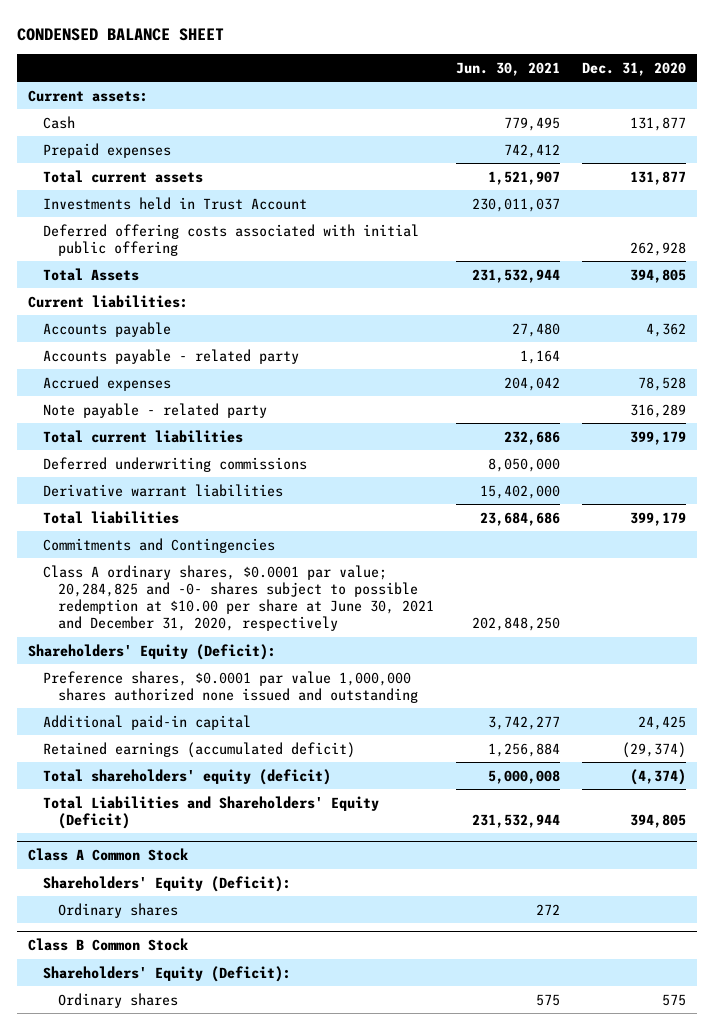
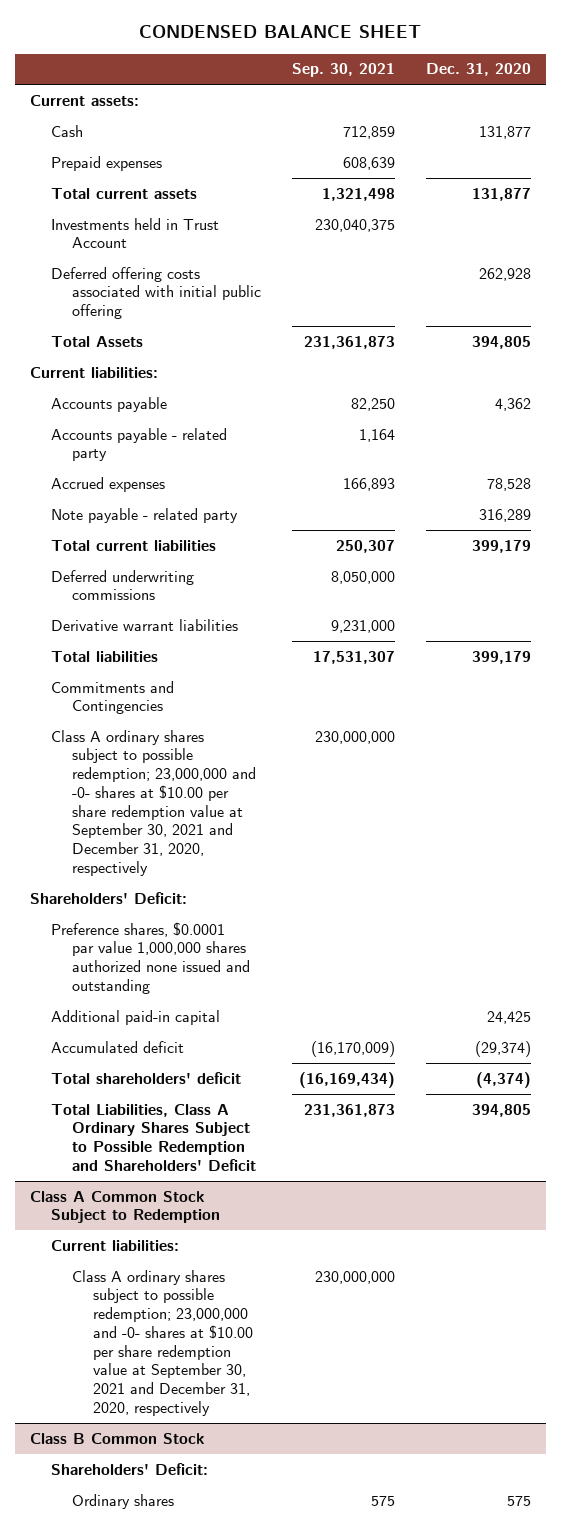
- | Jun. 30, 2021 | Dec. 31, 2020
+ | Sep. 30, 2021 | Dec. 31, 2020
- Class A ordinary shares, $0.0001 par value; 20,284,825 and -0- shares subject to possible redemption at $10.00 per share at June 30, 2021 and December 31, 2020, respectively | 202,848,250 |
- Shareholders' Equity (Deficit):
+ Class A ordinary shares subject to possible redemption; 23,000,000 and -0- shares at $10.00 per share redemption value at September 30, 2021 and December 31, 2020, respectively | 230,000,000 |
+ Shareholders' Deficit:
- Retained earnings (accumulated deficit) | 1,256,884 | (29,374)
- Total shareholders' equity (deficit) | 5,000,008 | (4,374)
- Total Liabilities and Shareholders' Equity (Deficit) | 231,532,944 | 394,805
- Class A Common Stock
- Shareholders' Equity (Deficit):
- Ordinary shares | 272 |
+ Accumulated deficit | (16,170,009) | (29,374)
+ Total shareholders' deficit | (16,169,434) | (4,374)
+ Total Liabilities, Class A Ordinary Shares Subject to Possible Redemption and Shareholders' Deficit | 231,361,873 | 394,805
+ Class A Common Stock Subject to Redemption
+ Current liabilities:
+ Class A ordinary shares subject to possible redemption; 23,000,000 and -0- shares at $10.00 per share redemption value at September 30, 2021 and December 31, 2020, respectively | 230,000,000 |
@ Class B Common Stock
- Shareholders' Equity (Deficit):
+ Shareholders' Deficit:

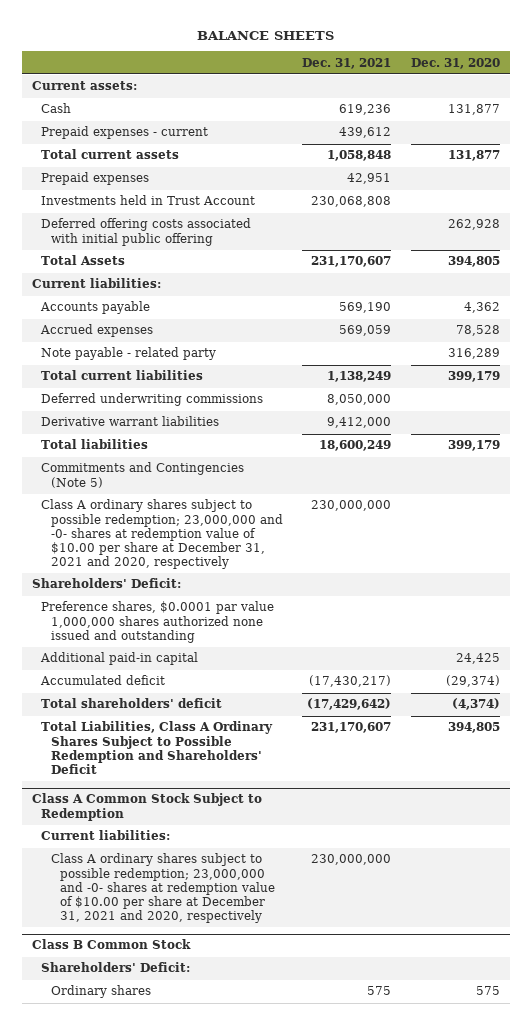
- CONDENSED BALANCE SHEET
+ BALANCE SHEETS
- | Sep. 30, 2021 | Dec. 31, 2020
+ | Dec. 31, 2021 | Dec. 31, 2020
+ Prepaid expenses - current | 439,612 |
moved down: Prepaid expenses | 42,951 |
- Accounts payable - related party | 1,164 |
- Commitments and Contingencies
- Class A ordinary shares subject to possible redemption; 23,000,000 and -0- shares at $10.00 per share redemption value at September 30, 2021 and December 31, 2020, respectively | 230,000,000 |
+ Commitments and Contingencies (Note 5)
+ Class A ordinary shares subject to possible redemption; 23,000,000 and -0- shares at redemption value of $10.00 per share at December 31, 2021 and 2020, respectively | 230,000,000 |
@ Class A Common Stock Subject to Redemption
- Class A ordinary shares subject to possible redemption; 23,000,000 and -0- shares at $10.00 per share redemption value at September 30, 2021 and December 31, 2020, respectively | 230,000,000 |
+ Class A ordinary shares subject to possible redemption; 23,000,000 and -0- shares at redemption value of $10.00 per share at December 31, 2021 and 2020, respectively | 230,000,000 |

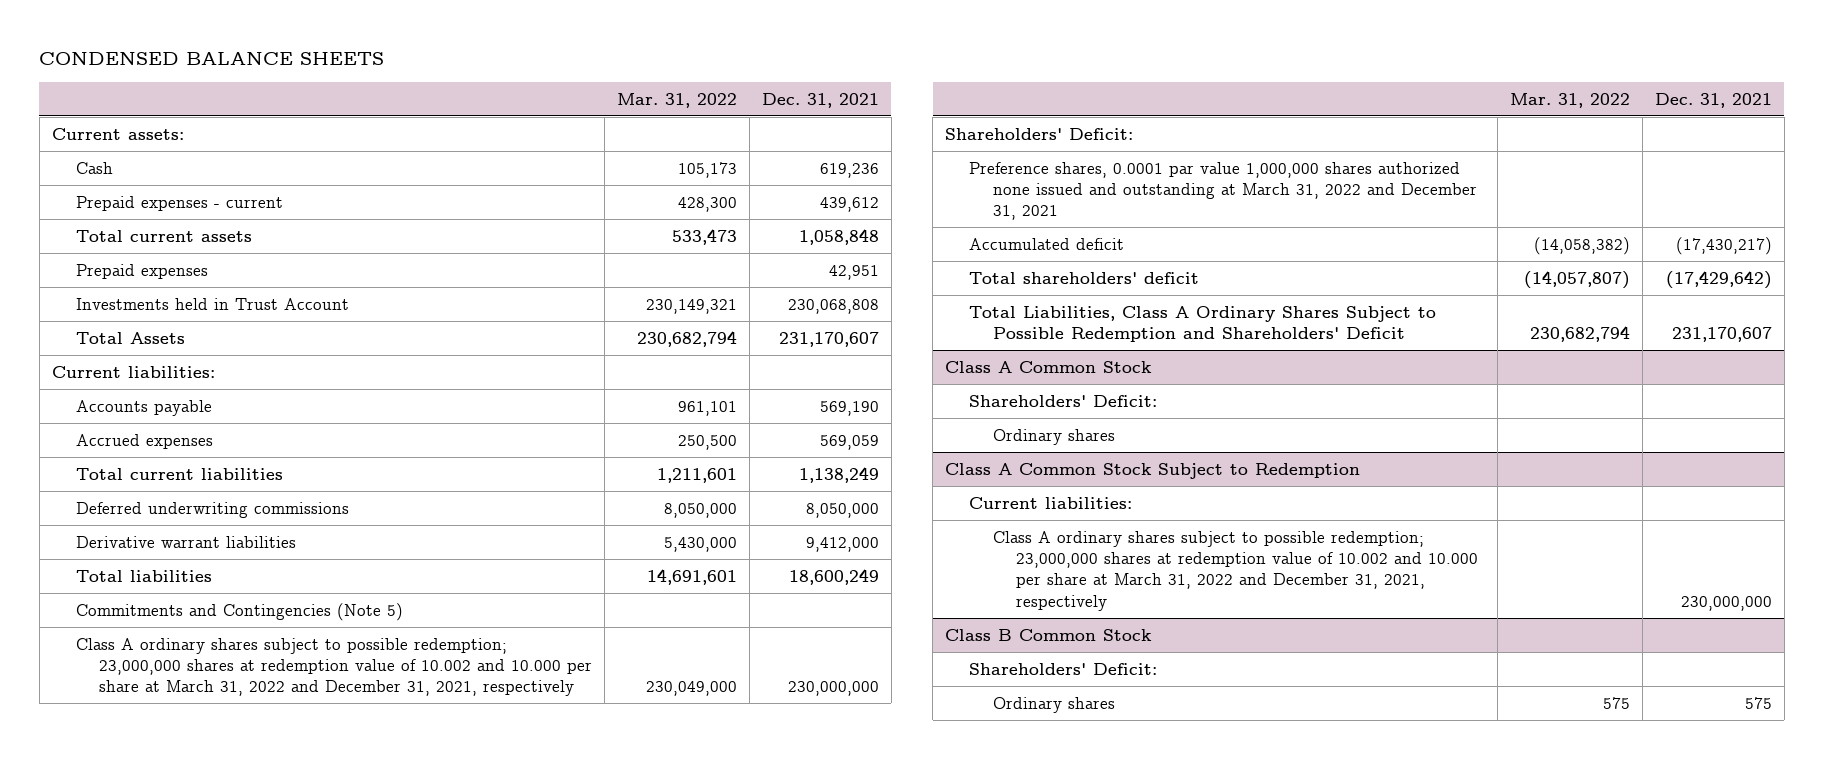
- BALANCE SHEETS
+ CONDENSED BALANCE SHEETS
- | Dec. 31, 2021 | Dec. 31, 2020
+ | Mar. 31, 2022 | Dec. 31, 2021
- Deferred offering costs associated with initial public offering | | 262,928
- Note payable - related party | | 316,289
- Class A ordinary shares subject to possible redemption; 23,000,000 and -0- shares at redemption value of $10.00 per share at December 31, 2021 and 2020, respectively | 230,000,000 |
+ Class A ordinary shares subject to possible redemption; 23,000,000 shares at redemption value of 10.002 and 10.000 per share at March 31, 2022 and December 31, 2021, respectively | 230,049,000 | 230,000,000
- Preference shares, $0.0001 par value 1,000,000 shares authorized none issued and outstanding
- Additional paid-in capital | | 24,425
+ Preference shares, 0.0001 par value 1,000,000 shares authorized none issued and outstanding at March 31, 2022 and December 31, 2021
+ Class A Common Stock
+ Shareholders' Deficit:
+ Ordinary shares
@ Class A Common Stock Subject to Redemption
- Class A ordinary shares subject to possible redemption; 23,000,000 and -0- shares at redemption value of $10.00 per share at December 31, 2021 and 2020, respectively | 230,000,000 |
+ Class A ordinary shares subject to possible redemption; 23,000,000 shares at redemption value of 10.002 and 10.000 per share at March 31, 2022 and December 31, 2021, respectively | | 230,000,000

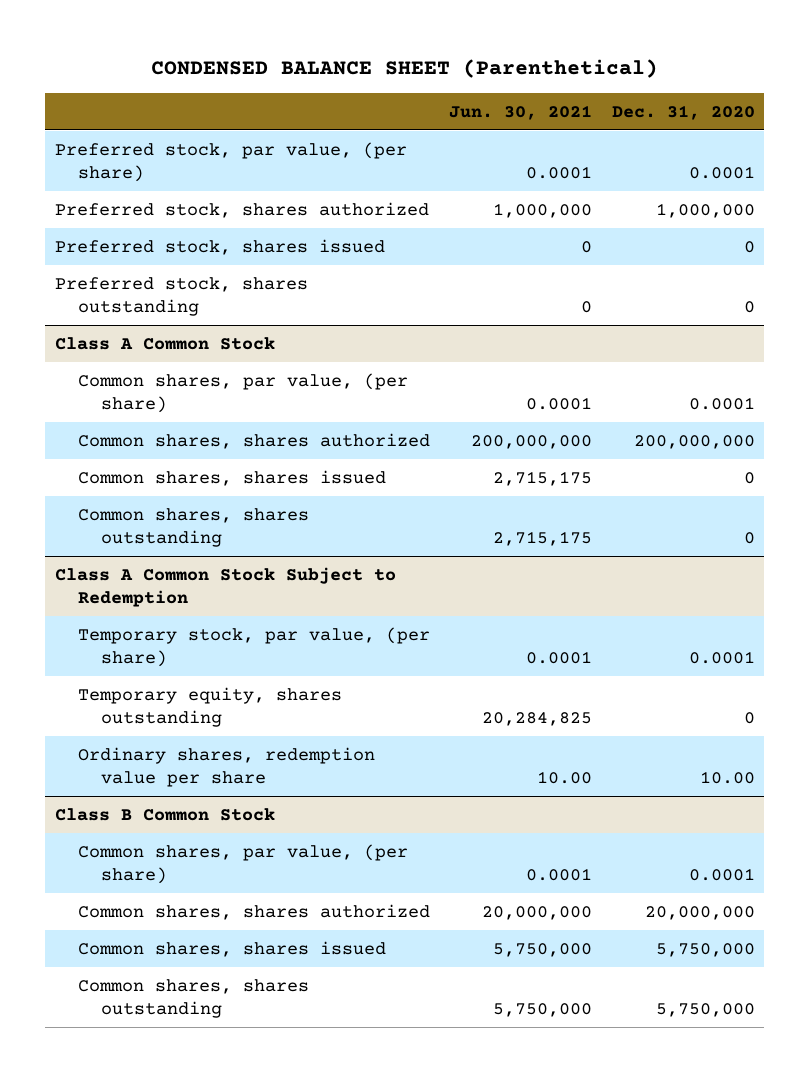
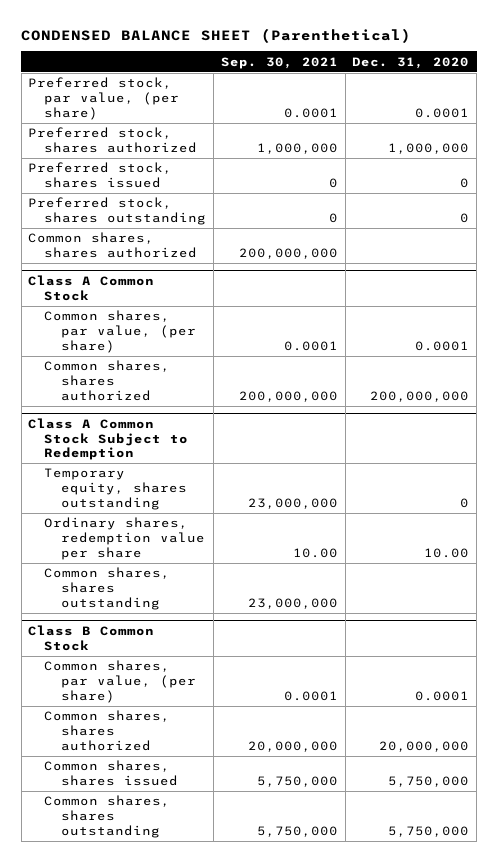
- | Jun. 30, 2021 | Dec. 31, 2020
+ | Sep. 30, 2021 | Dec. 31, 2020
+ Common shares, shares authorized | 200,000,000 |
@ Class A Common Stock
- Common shares, shares issued | 2,715,175 | 0
- Common shares, shares outstanding | 2,715,175 | 0
@ Class A Common Stock Subject to Redemption
- Temporary stock, par value, (per share) | 0.0001 | 0.0001
+ Common shares, shares outstanding | 23,000,000 |

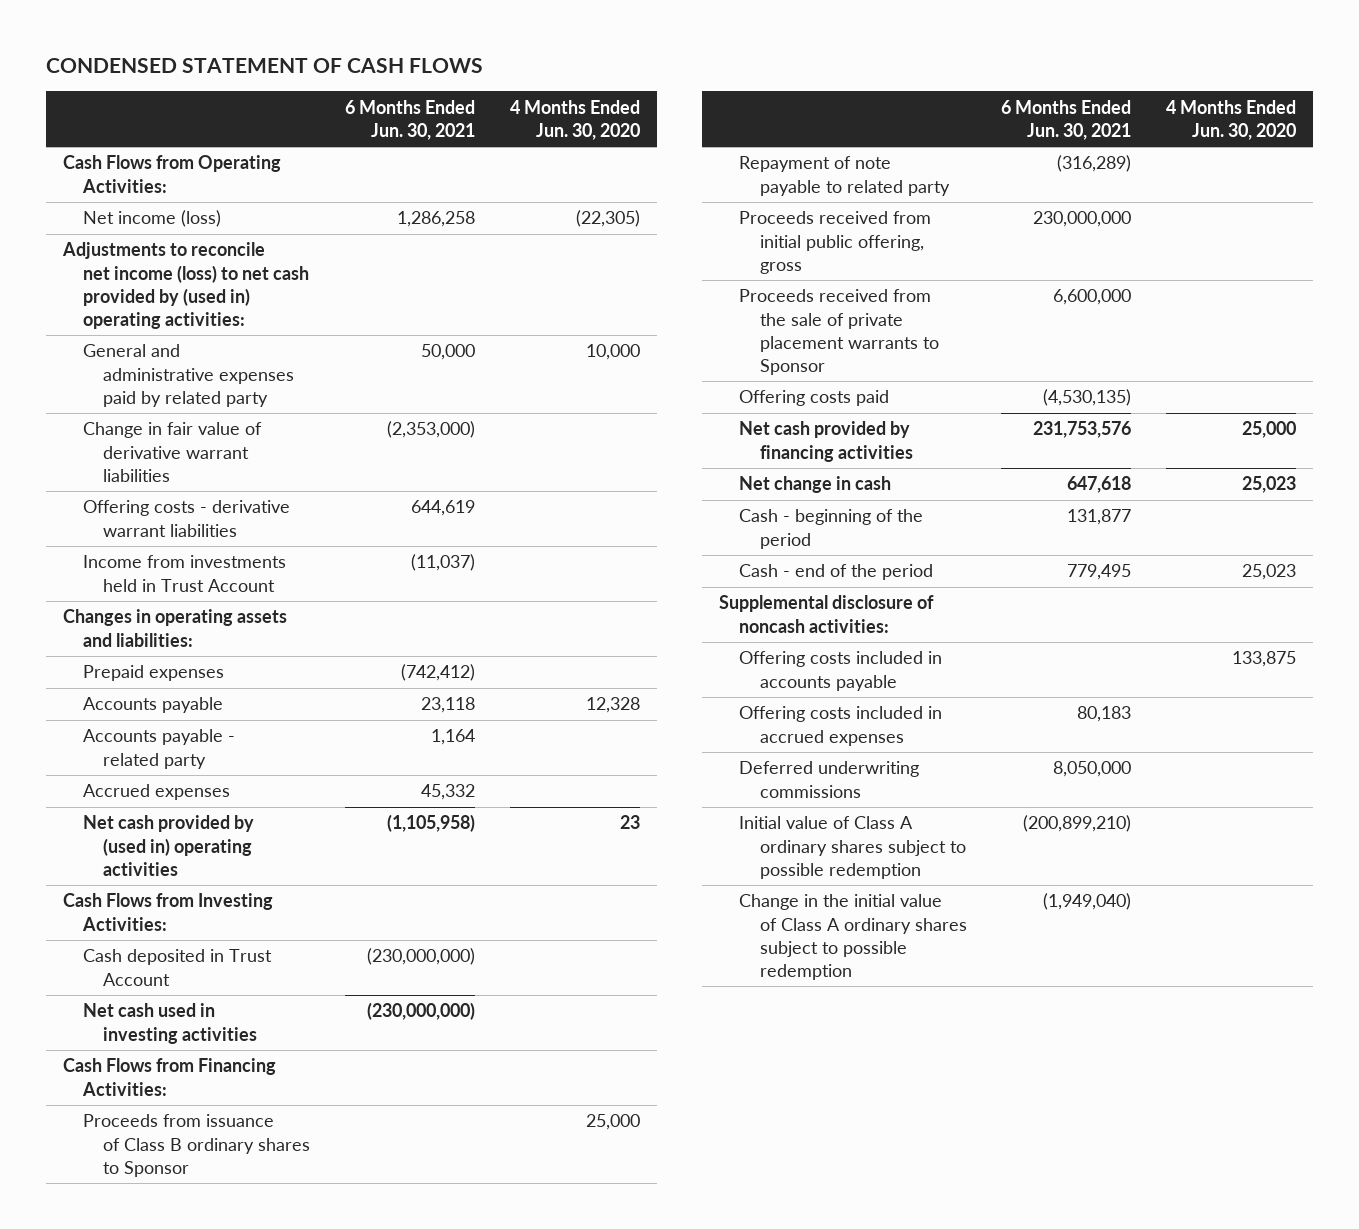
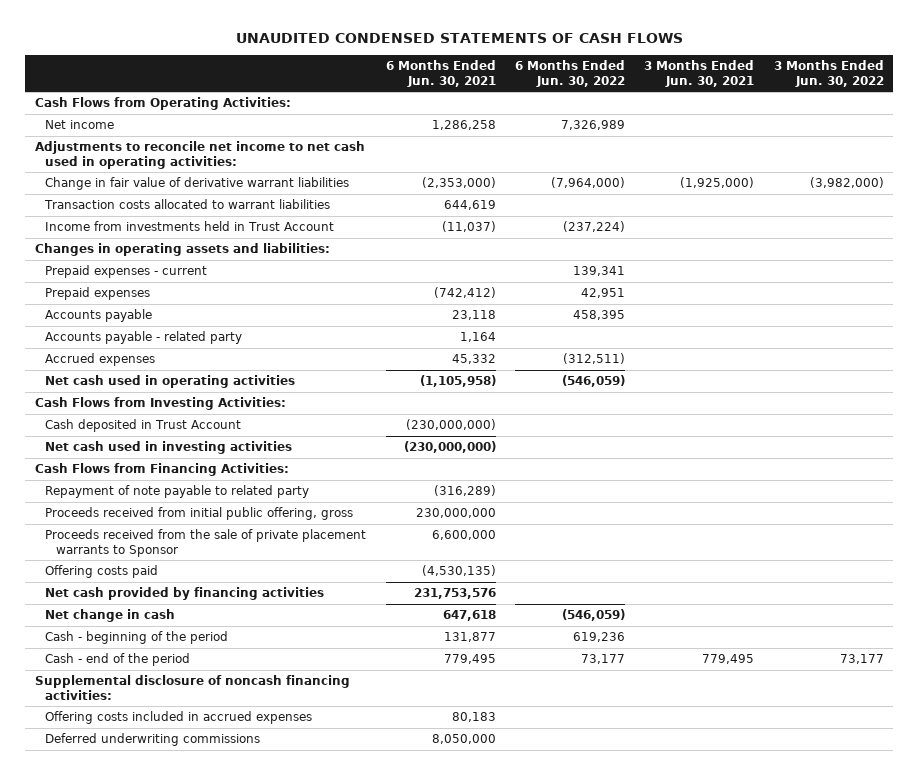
- CONDENSED STATEMENT OF CASH FLOWS
+ UNAUDITED CONDENSED STATEMENTS OF CASH FLOWS
- | 6 Months Ended Jun. 30, 2021 | 4 Months Ended Jun. 30, 2020
+ | 6 Months Ended Jun. 30, 2021 | 6 Months Ended Jun. 30, 2022 | 3 Months Ended Jun. 30, 2021 | 3 Months Ended Jun. 30, 2022
- Net income (loss) | 1,286,258 | (22,305)
- Adjustments to reconcile net income (loss) to net cash provided by (used in) operating activities:
- General and administrative expenses paid by related party | 50,000 | 10,000
+ Net income | 1,286,258 | 7,326,989 | |
+ Adjustments to reconcile net income to net cash used in operating activities:
- Offering costs - derivative warrant liabilities | 644,619 |
+ Transaction costs allocated to warrant liabilities | 644,619 | | |
+ Prepaid expenses - current | | 139,341 | |
- Net cash provided by (used in) operating activities | (1,105,958) | 23
+ Net cash used in operating activities | (1,105,958) | (546,059) | |
- Proceeds from issuance of Class B ordinary shares to Sponsor | | 25,000
- Supplemental disclosure of noncash activities:
- Offering costs included in accounts payable | | 133,875
+ Supplemental disclosure of noncash financing activities:
- Initial value of Class A ordinary shares subject to possible redemption | (200,899,210) |
- Change in the initial value of Class A ordinary shares subject to possible redemption | (1,949,040) |

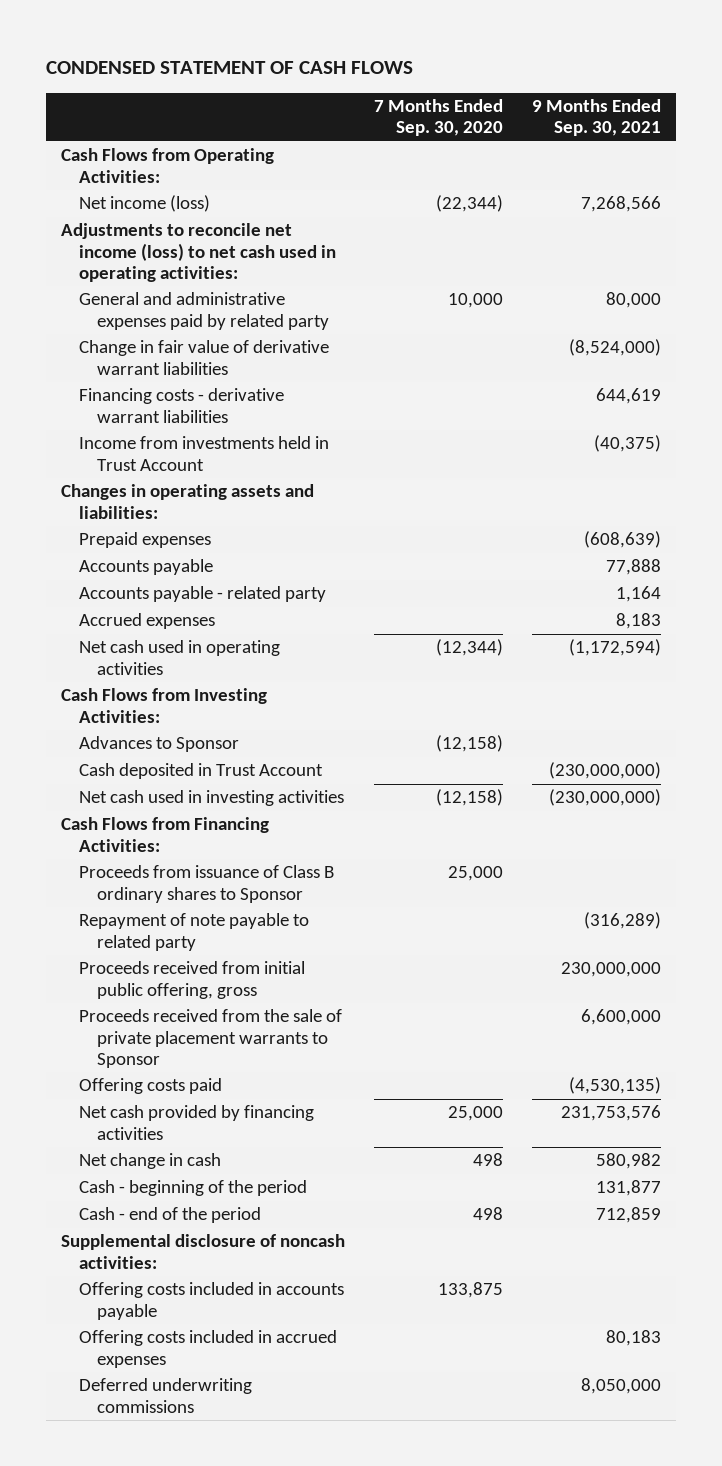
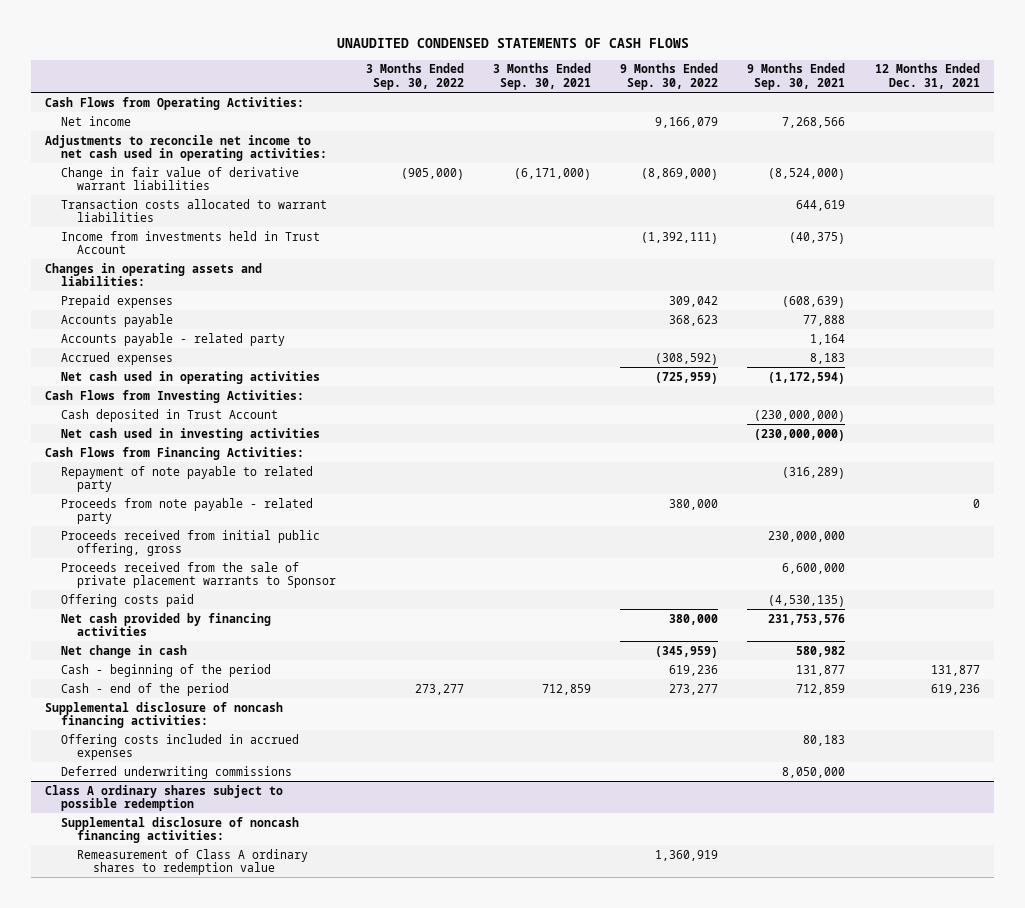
- CONDENSED STATEMENT OF CASH FLOWS
+ UNAUDITED CONDENSED STATEMENTS OF CASH FLOWS
- | 7 Months Ended Sep. 30, 2020 | 9 Months Ended Sep. 30, 2021
+ | 3 Months Ended Sep. 30, 2022 | 3 Months Ended Sep. 30, 2021 | 9 Months Ended Sep. 30, 2022 | 9 Months Ended Sep. 30, 2021 | 12 Months Ended Dec. 31, 2021
- Net income (loss) | (22,344) | 7,268,566
- Adjustments to reconcile net income (loss) to net cash used in operating activities:
- General and administrative expenses paid by related party | 10,000 | 80,000
+ Net income | | | 9,166,079 | 7,268,566 |
+ Adjustments to reconcile net income to net cash used in operating activities:
- Financing costs - derivative warrant liabilities | | 644,619
+ Transaction costs allocated to warrant liabilities | | | | 644,619 |
- Advances to Sponsor | (12,158) |
- Proceeds from issuance of Class B ordinary shares to Sponsor | 25,000 |
+ Proceeds from note payable - related party | | | 380,000 | | 0
- Supplemental disclosure of noncash activities:
- Offering costs included in accounts payable | 133,875 |
+ Supplemental disclosure of noncash financing activities:
+ Class A ordinary shares subject to possible redemption
+ Supplemental disclosure of noncash financing activities:
+ Remeasurement of Class A ordinary shares to redemption value | | | 1,360,919 | |

